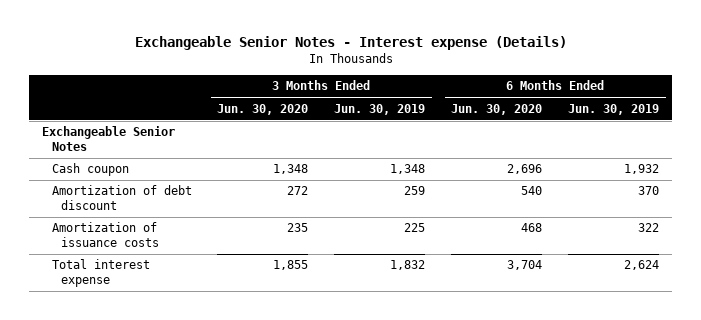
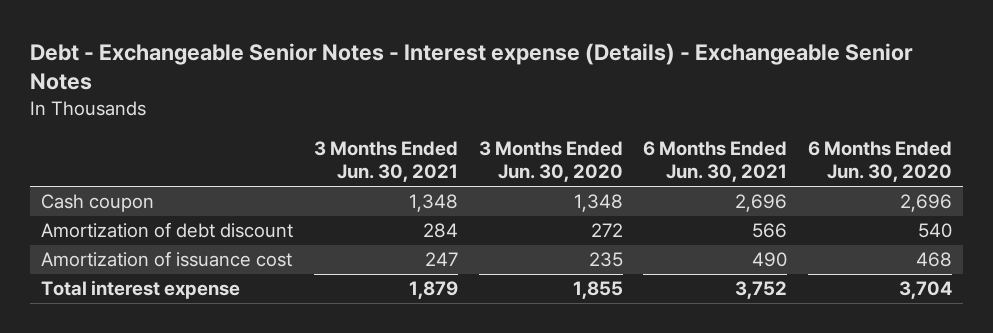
- Exchangeable Senior Notes - Interest expense (Details)
+ Debt - Exchangeable Senior Notes - Interest expense (Details) - Exchangeable Senior Notes
- | 3 Months Ended Jun. 30, 2020 | 3 Months Ended Jun. 30, 2019 | 6 Months Ended Jun. 30, 2020 | 6 Months Ended Jun. 30, 2019
+ | 3 Months Ended Jun. 30, 2021 | 3 Months Ended Jun. 30, 2020 | 6 Months Ended Jun. 30, 2021 | 6 Months Ended Jun. 30, 2020
- Exchangeable Senior Notes
- Amortization of issuance costs | 235 | 225 | 468 | 322
+ Amortization of issuance cost | 247 | 235 | 490 | 468

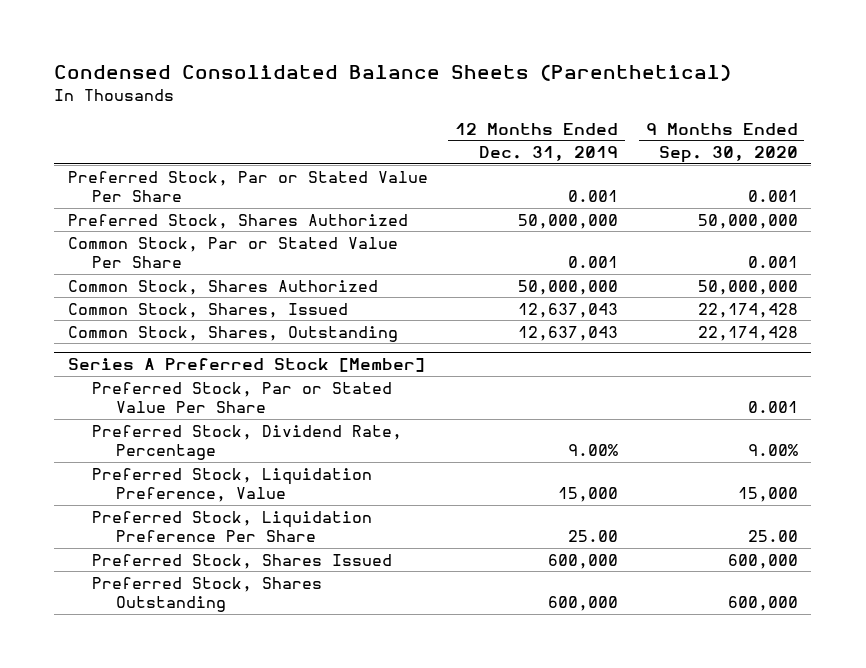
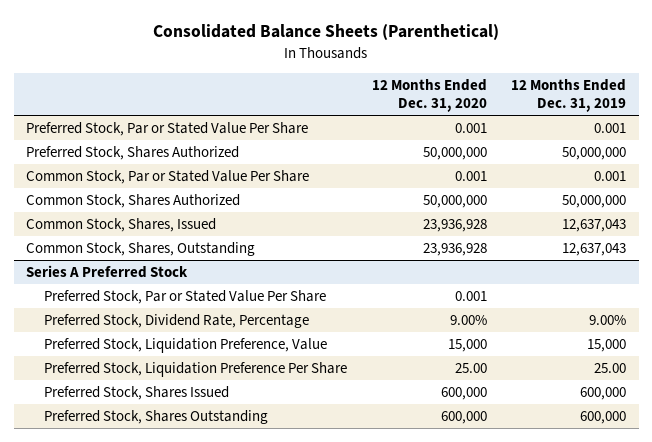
- Condensed Consolidated Balance Sheets (Parenthetical)
+ Consolidated Balance Sheets (Parenthetical)
- | 12 Months Ended Dec. 31, 2019 | 9 Months Ended Sep. 30, 2020
+ | 12 Months Ended Dec. 31, 2020 | 12 Months Ended Dec. 31, 2019
- Series A Preferred Stock [Member]
+ Series A Preferred Stock

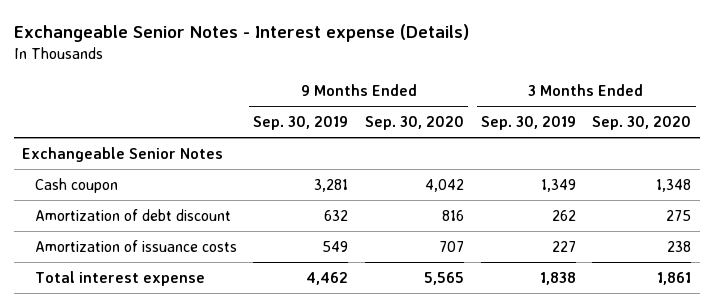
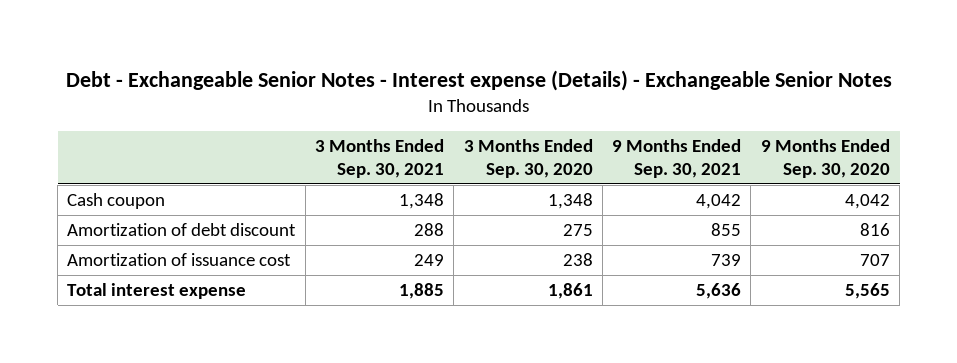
- Exchangeable Senior Notes - Interest expense (Details)
+ Debt - Exchangeable Senior Notes - Interest expense (Details) - Exchangeable Senior Notes
- | 9 Months Ended Sep. 30, 2019 | 9 Months Ended Sep. 30, 2020 | 3 Months Ended Sep. 30, 2019 | 3 Months Ended Sep. 30, 2020
+ | 3 Months Ended Sep. 30, 2021 | 3 Months Ended Sep. 30, 2020 | 9 Months Ended Sep. 30, 2021 | 9 Months Ended Sep. 30, 2020
- Exchangeable Senior Notes
- Amortization of issuance costs | 549 | 707 | 227 | 238
+ Amortization of issuance cost | 249 | 238 | 739 | 707

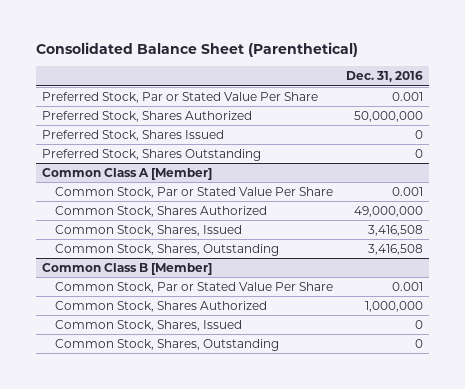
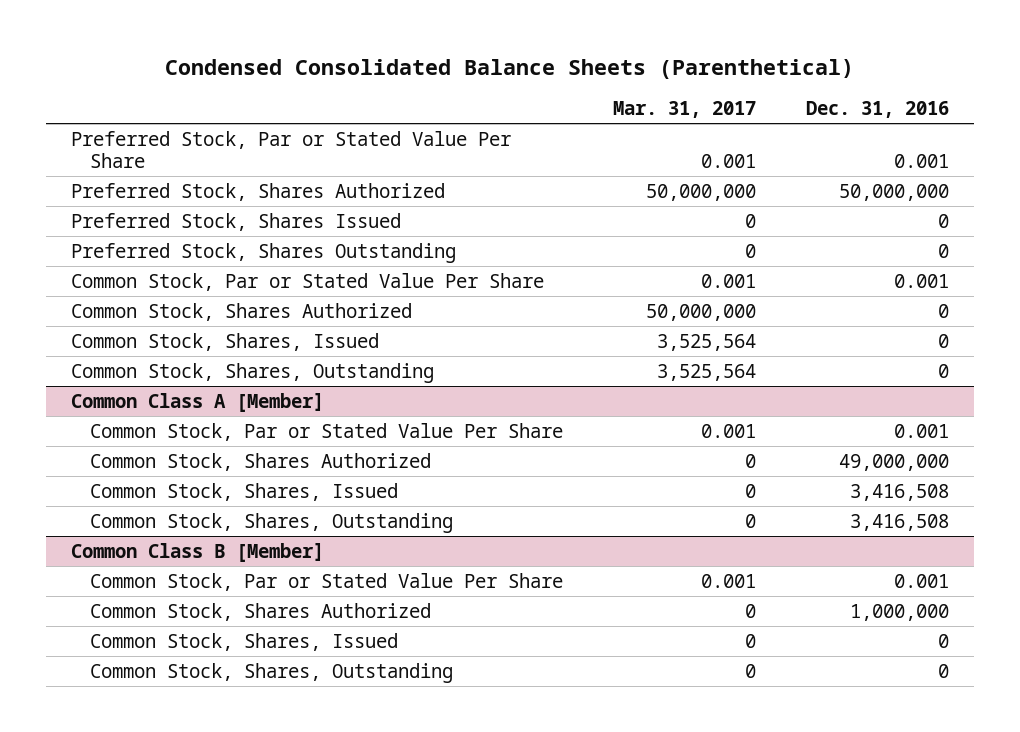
- Consolidated Balance Sheet (Parenthetical)
+ Condensed Consolidated Balance Sheets (Parenthetical)
- | Dec. 31, 2016
+ | Mar. 31, 2017 | Dec. 31, 2016
+ Common Stock, Par or Stated Value Per Share | 0.001 | 0.001
+ Common Stock, Shares Authorized | 50,000,000 | 0
+ Common Stock, Shares, Issued | 3,525,564 | 0
+ Common Stock, Shares, Outstanding | 3,525,564 | 0

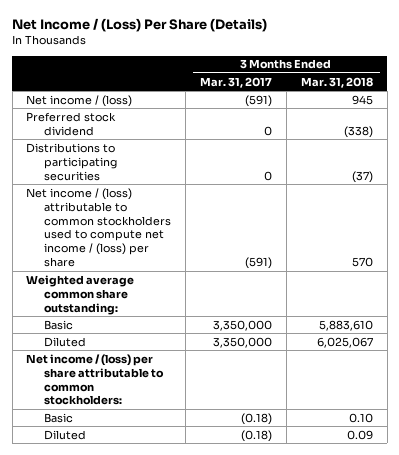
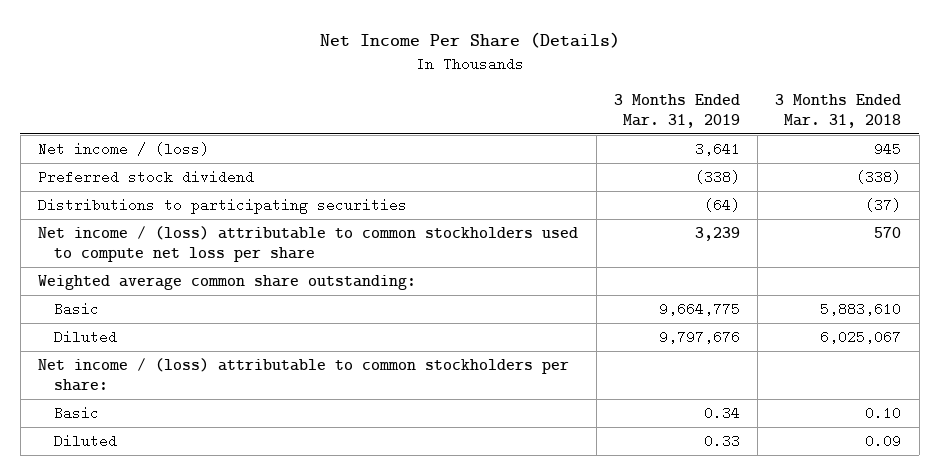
- Net Income / (Loss) Per Share (Details)
+ Net Income Per Share (Details)
- | 3 Months Ended Mar. 31, 2017 | 3 Months Ended Mar. 31, 2018
+ | 3 Months Ended Mar. 31, 2019 | 3 Months Ended Mar. 31, 2018
- Net income / (loss) attributable to common stockholders used to compute net income / (loss) per share | (591) | 570
+ Net income / (loss) attributable to common stockholders used to compute net loss per share | 3,239 | 570
- Net income / (loss) per share attributable to common stockholders:
+ Net income / (loss) attributable to common stockholders per share:

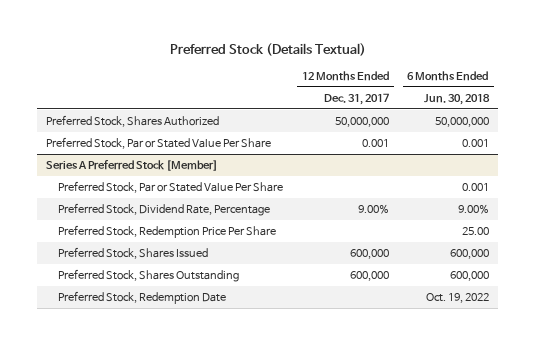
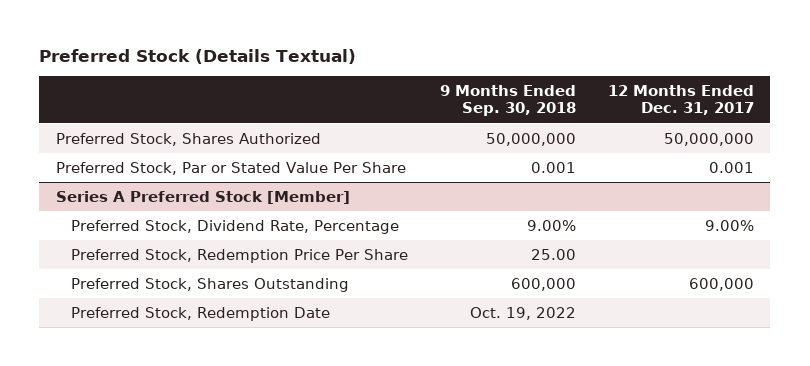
- | 12 Months Ended Dec. 31, 2017 | 6 Months Ended Jun. 30, 2018
+ | 9 Months Ended Sep. 30, 2018 | 12 Months Ended Dec. 31, 2017
@ Series A Preferred Stock [Member]
- Preferred Stock, Par or Stated Value Per Share | | 0.001
- Preferred Stock, Shares Issued | 600,000 | 600,000

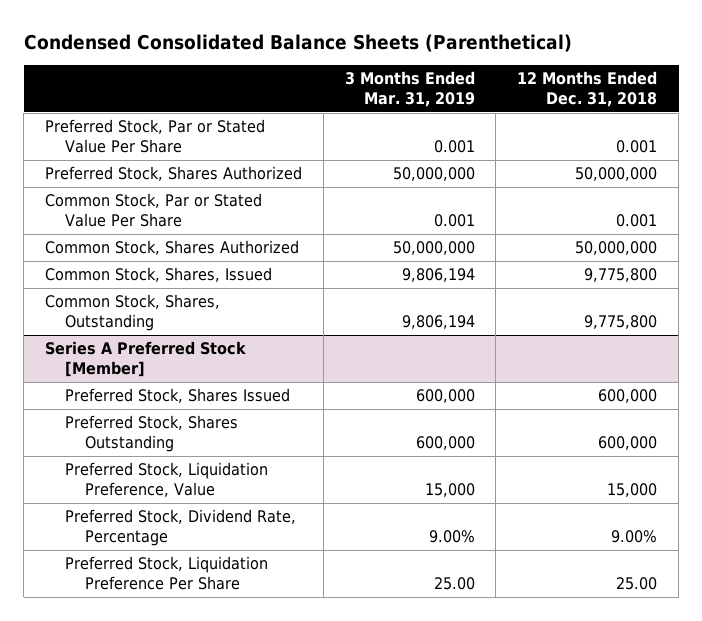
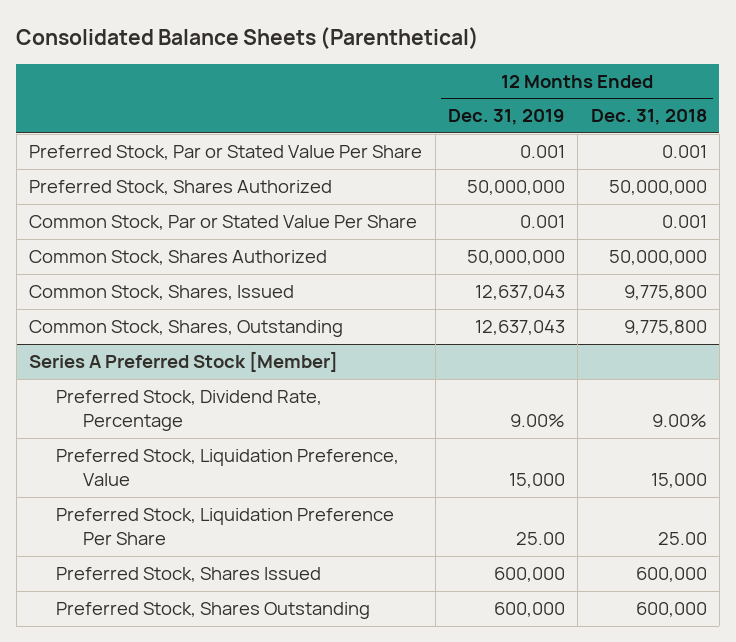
- Condensed Consolidated Balance Sheets (Parenthetical)
+ Consolidated Balance Sheets (Parenthetical)
- | 3 Months Ended Mar. 31, 2019 | 12 Months Ended Dec. 31, 2018
+ | 12 Months Ended Dec. 31, 2019 | 12 Months Ended Dec. 31, 2018
@ Series A Preferred Stock [Member]
moved down: Preferred Stock, Liquidation Preference, Value | 15,000 | 15,000
moved down: Preferred Stock, Shares Issued | 600,000 | 600,000
moved down: Preferred Stock, Shares Outstanding | 600,000 | 600,000

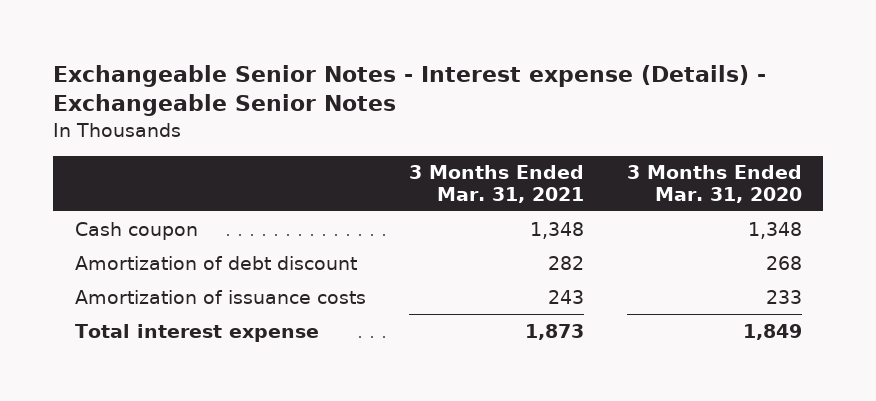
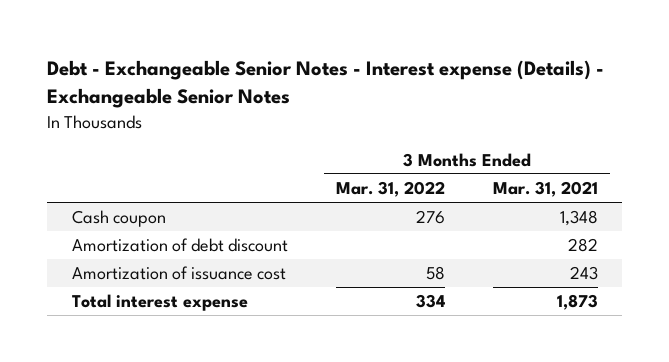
- Exchangeable Senior Notes - Interest expense (Details) - Exchangeable Senior Notes
+ Debt - Exchangeable Senior Notes - Interest expense (Details) - Exchangeable Senior Notes
- | 3 Months Ended Mar. 31, 2021 | 3 Months Ended Mar. 31, 2020
+ | 3 Months Ended Mar. 31, 2022 | 3 Months Ended Mar. 31, 2021
- Amortization of issuance costs | 243 | 233
+ Amortization of issuance cost | 58 | 243

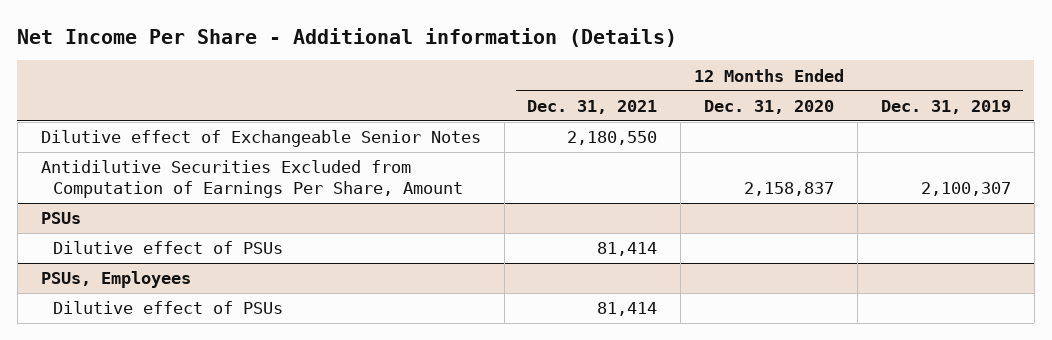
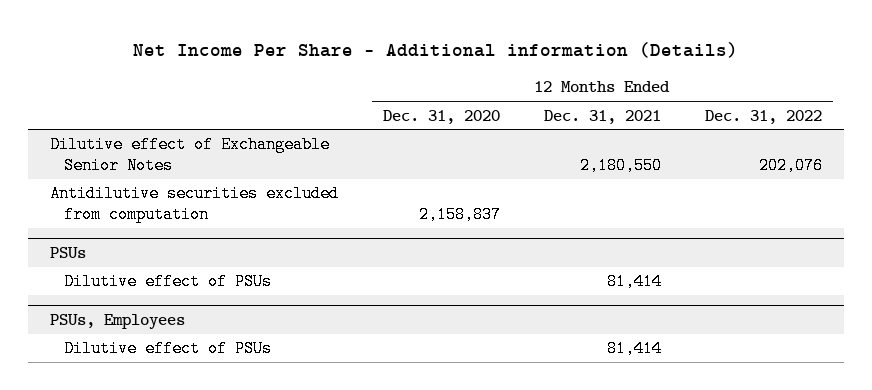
- | 12 Months Ended Dec. 31, 2021 | 12 Months Ended Dec. 31, 2020 | 12 Months Ended Dec. 31, 2019
+ | 12 Months Ended Dec. 31, 2020 | 12 Months Ended Dec. 31, 2021 | 12 Months Ended Dec. 31, 2022
- Antidilutive Securities Excluded from Computation of Earnings Per Share, Amount | | 2,158,837 | 2,100,307
+ Antidilutive securities excluded from computation | 2,158,837 | |

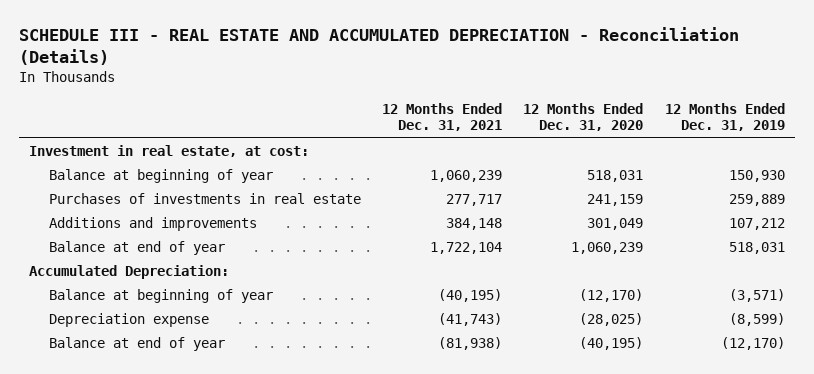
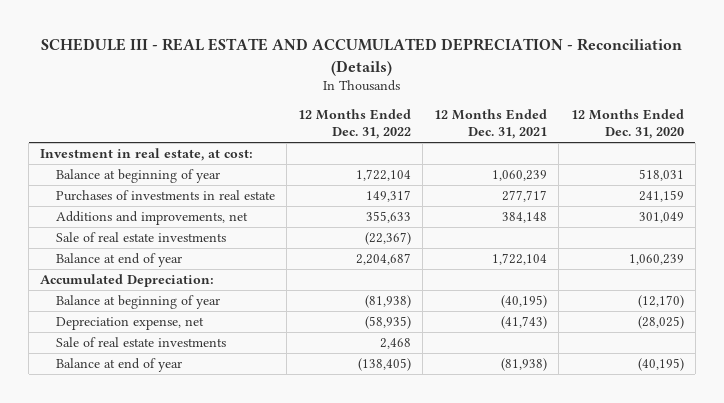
- | 12 Months Ended Dec. 31, 2021 | 12 Months Ended Dec. 31, 2020 | 12 Months Ended Dec. 31, 2019
+ | 12 Months Ended Dec. 31, 2022 | 12 Months Ended Dec. 31, 2021 | 12 Months Ended Dec. 31, 2020
- Additions and improvements | 384,148 | 301,049 | 107,212
+ Additions and improvements, net | 355,633 | 384,148 | 301,049
+ Sale of real estate investments | (22,367) | |
- Depreciation expense | (41,743) | (28,025) | (8,599)
+ Depreciation expense, net | (58,935) | (41,743) | (28,025)
+ Sale of real estate investments | 2,468 | |

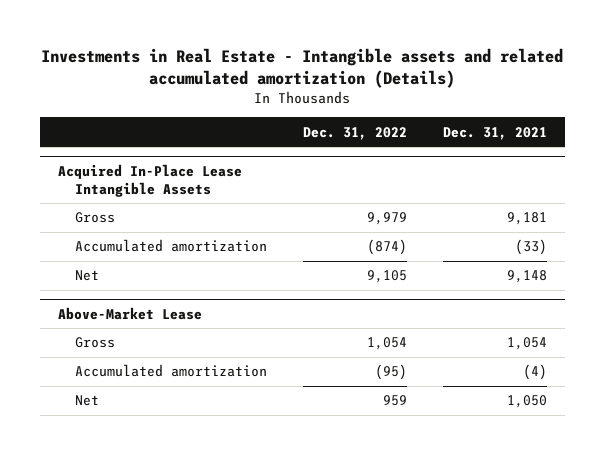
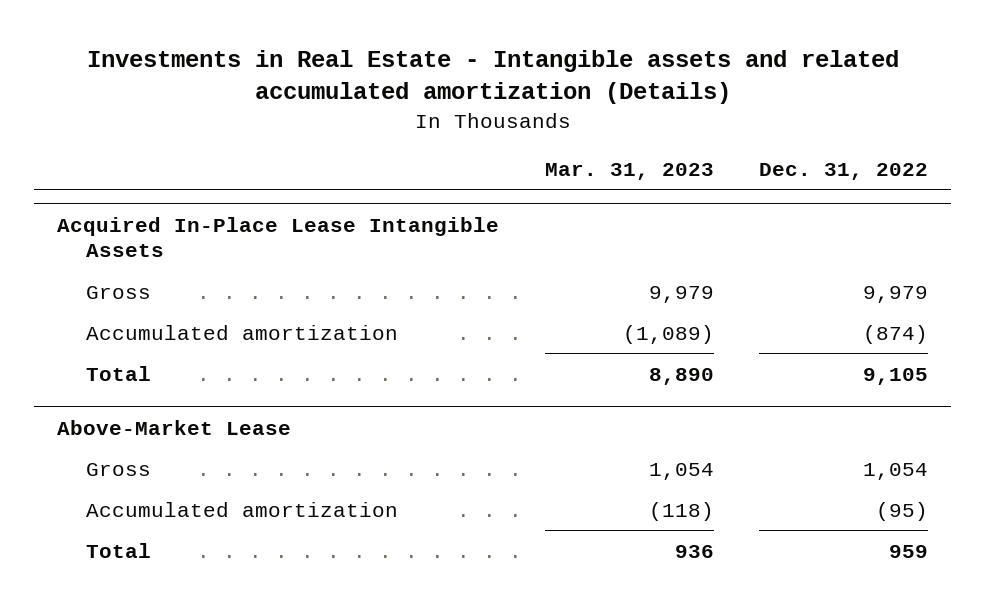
- | Dec. 31, 2022 | Dec. 31, 2021
+ | Mar. 31, 2023 | Dec. 31, 2022
@ Acquired In-Place Lease Intangible Assets
- Net | 9,105 | 9,148
+ Total | 8,890 | 9,105
@ Above-Market Lease
- Net | 959 | 1,050
+ Total | 936 | 959

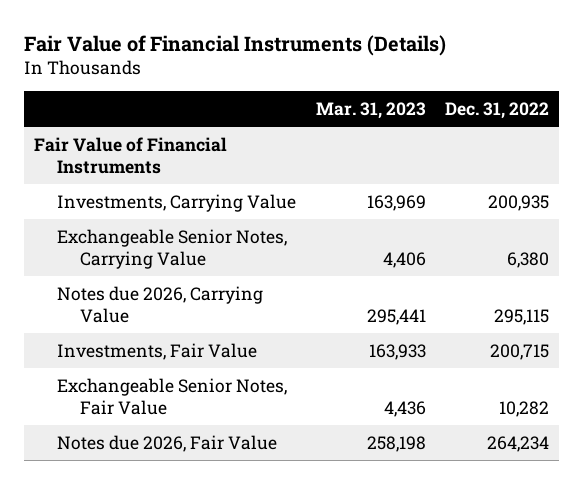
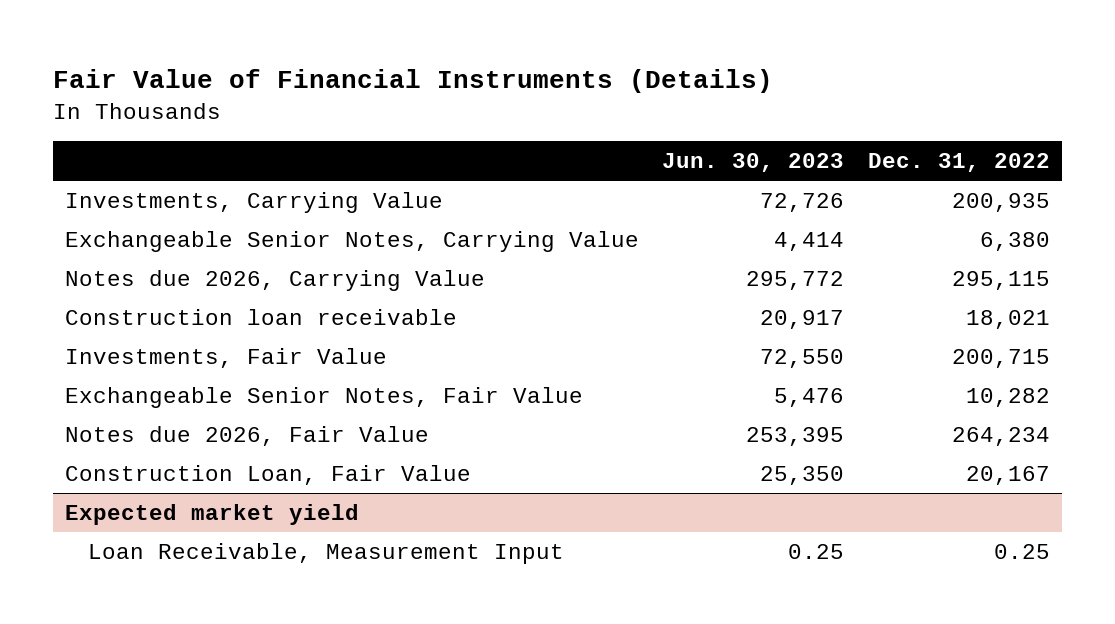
- | Mar. 31, 2023 | Dec. 31, 2022
+ | Jun. 30, 2023 | Dec. 31, 2022
- Fair Value of Financial Instruments
+ Construction loan receivable | 20,917 | 18,021
+ Construction Loan, Fair Value | 25,350 | 20,167
+ Expected market yield
+ Loan Receivable, Measurement Input | 0.25 | 0.25

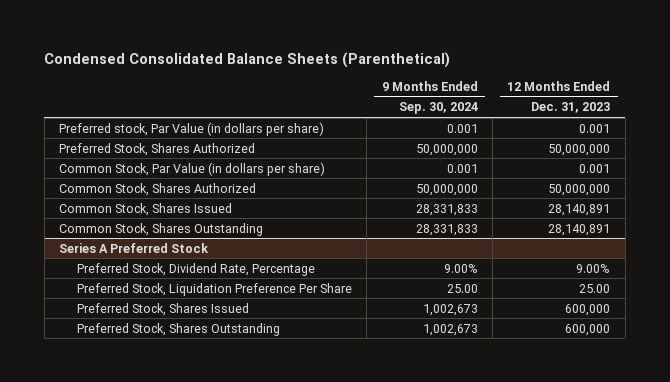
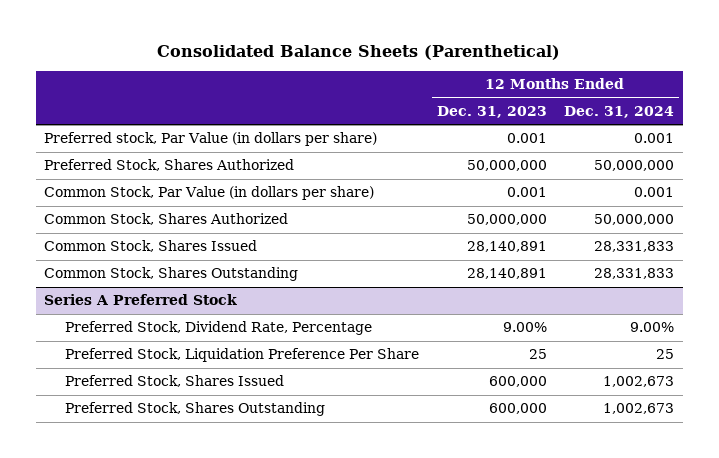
- Condensed Consolidated Balance Sheets (Parenthetical)
+ Consolidated Balance Sheets (Parenthetical)
- | 9 Months Ended Sep. 30, 2024 | 12 Months Ended Dec. 31, 2023
+ | 12 Months Ended Dec. 31, 2023 | 12 Months Ended Dec. 31, 2024
@ Series A Preferred Stock
- Preferred Stock, Liquidation Preference Per Share | 25.00 | 25.00
+ Preferred Stock, Liquidation Preference Per Share | 25 | 25

